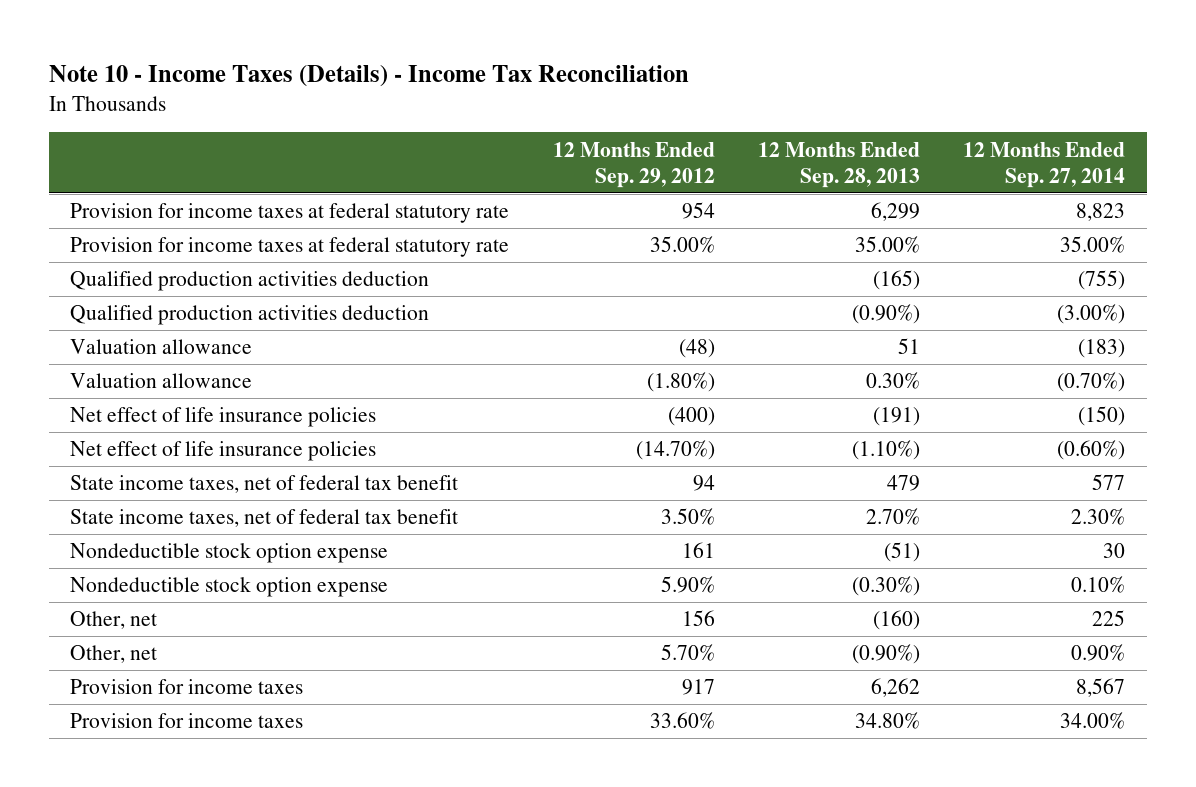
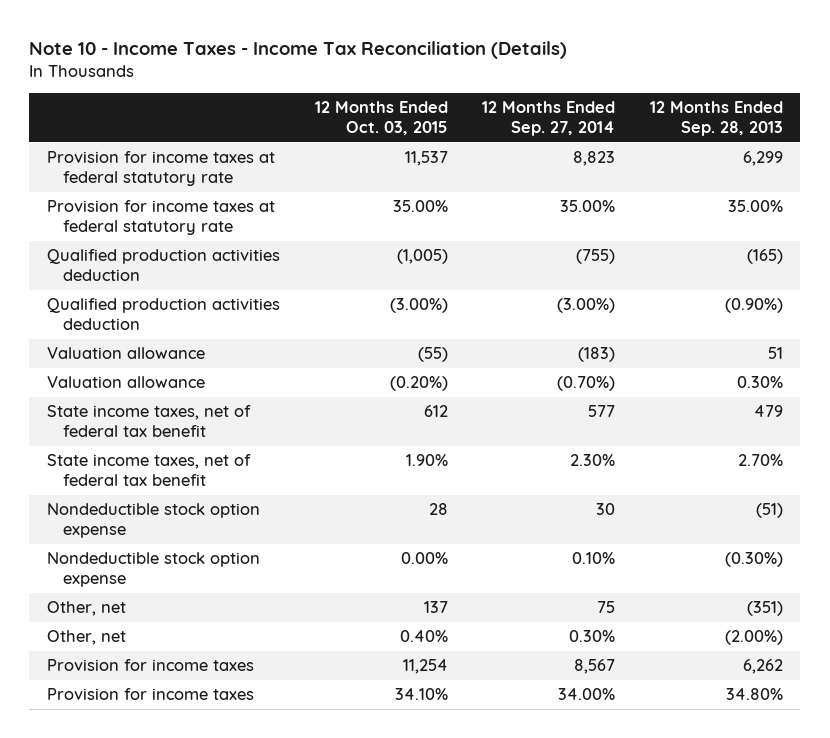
- Note 10 - Income Taxes (Details) - Income Tax Reconciliation
+ Note 10 - Income Taxes - Income Tax Reconciliation (Details)
- | 12 Months Ended Sep. 29, 2012 | 12 Months Ended Sep. 28, 2013 | 12 Months Ended Sep. 27, 2014
+ | 12 Months Ended Oct. 03, 2015 | 12 Months Ended Sep. 27, 2014 | 12 Months Ended Sep. 28, 2013
- Net effect of life insurance policies | (400) | (191) | (150)
- Net effect of life insurance policies | (14.70%) | (1.10%) | (0.60%)
- Other, net | 156 | (160) | 225
- Other, net | 5.70% | (0.90%) | 0.90%
+ Other, net | 137 | 75 | (351)
+ Other, net | 0.40% | 0.30% | (2.00%)

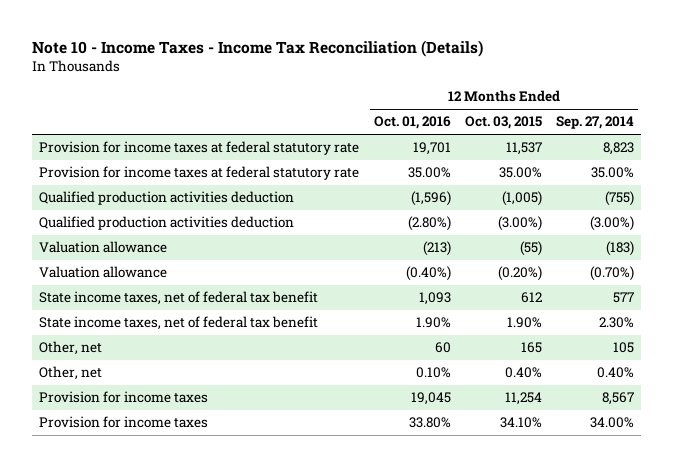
- | 12 Months Ended Oct. 03, 2015 | 12 Months Ended Sep. 27, 2014 | 12 Months Ended Sep. 28, 2013
+ | 12 Months Ended Oct. 01, 2016 | 12 Months Ended Oct. 03, 2015 | 12 Months Ended Sep. 27, 2014
- Nondeductible stock option expense | 28 | 30 | (51)
- Nondeductible stock option expense | 0.00% | 0.10% | (0.30%)
- Other, net | 137 | 75 | (351)
- Other, net | 0.40% | 0.30% | (2.00%)
+ Other, net | 60 | 165 | 105
+ Other, net | 0.10% | 0.40% | 0.40%

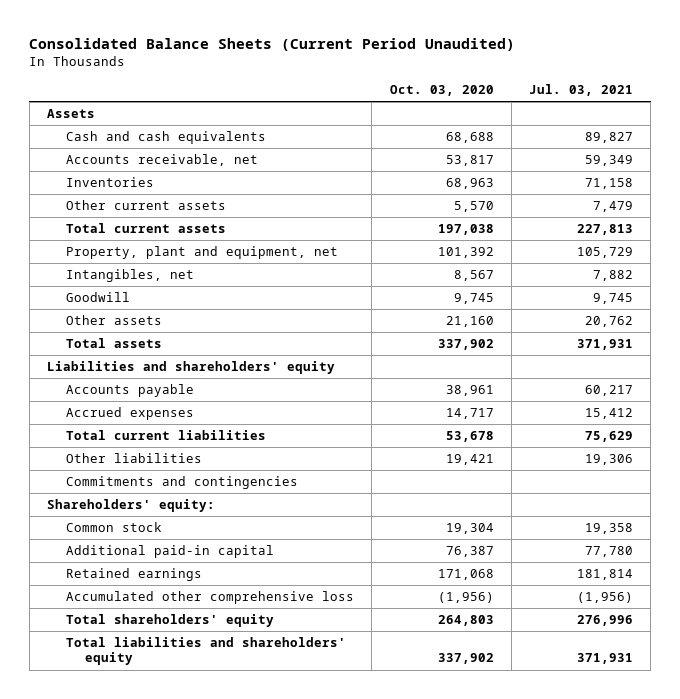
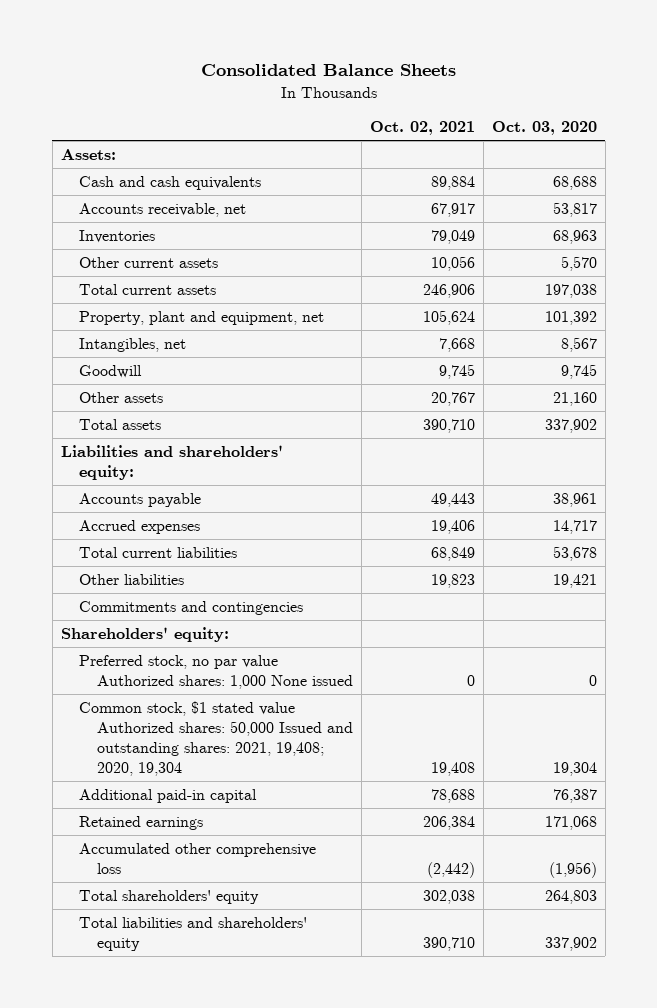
- Consolidated Balance Sheets (Current Period Unaudited)
+ Consolidated Balance Sheets
- | Oct. 03, 2020 | Jul. 03, 2021
+ | Oct. 02, 2021 | Oct. 03, 2020
- Assets
+ Assets:
- Liabilities and shareholders' equity
+ Liabilities and shareholders' equity:
- Common stock | 19,304 | 19,358
+ Preferred stock, no par value Authorized shares: 1,000 None issued | 0 | 0
+ Common stock, $1 stated value Authorized shares: 50,000 Issued and outstanding shares: 2021, 19,408; 2020, 19,304 | 19,408 | 19,304

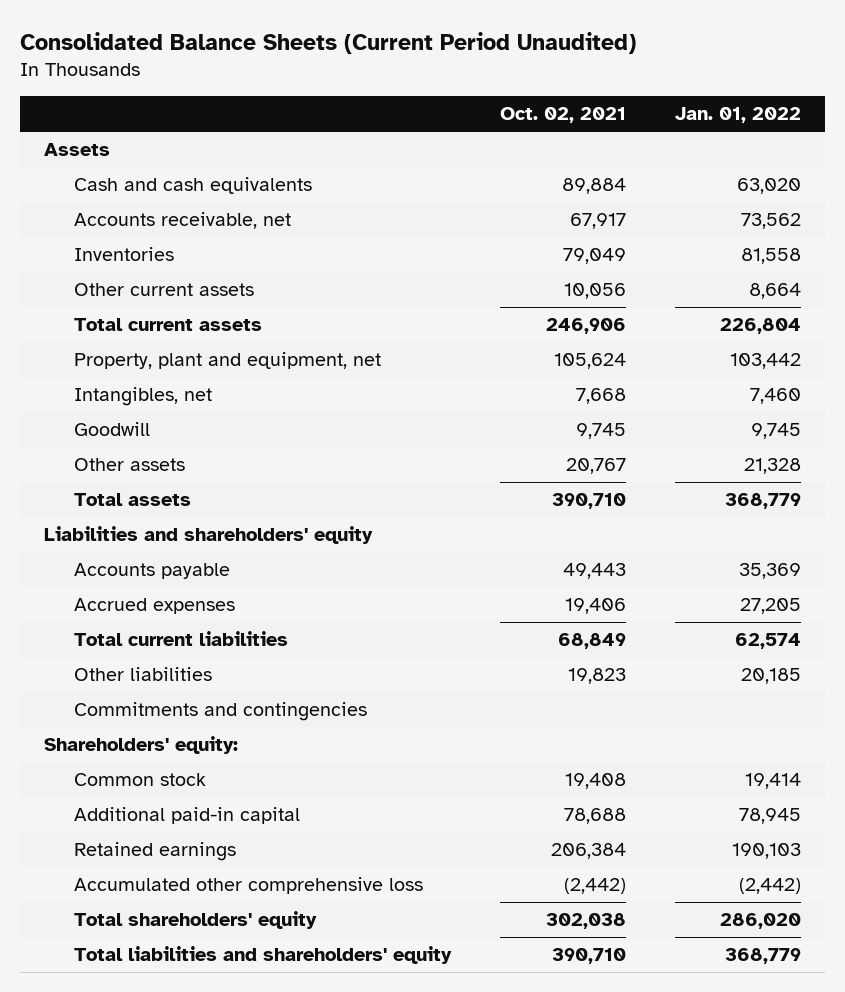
- Consolidated Balance Sheets
+ Consolidated Balance Sheets (Current Period Unaudited)
- | Oct. 02, 2021 | Oct. 03, 2020
+ | Oct. 02, 2021 | Jan. 01, 2022
- Assets:
+ Assets
- Liabilities and shareholders' equity:
+ Liabilities and shareholders' equity
- Preferred stock, no par value Authorized shares: 1,000 None issued | 0 | 0
- Common stock, $1 stated value Authorized shares: 50,000 Issued and outstanding shares: 2021, 19,408; 2020, 19,304 | 19,408 | 19,304
+ Common stock | 19,408 | 19,414

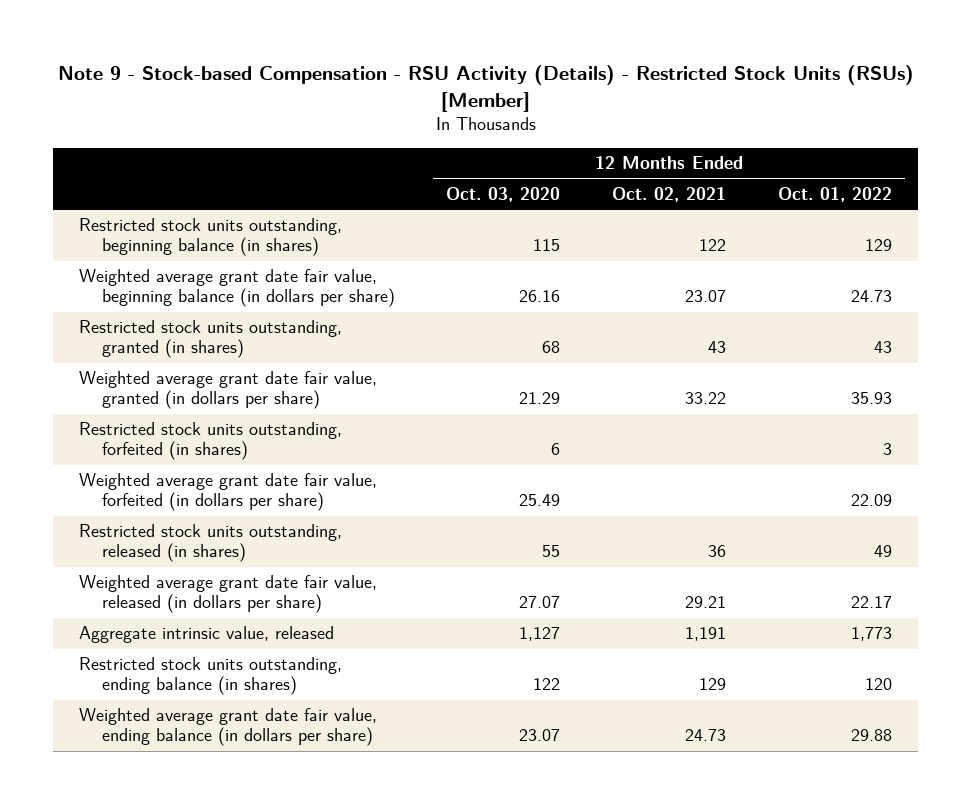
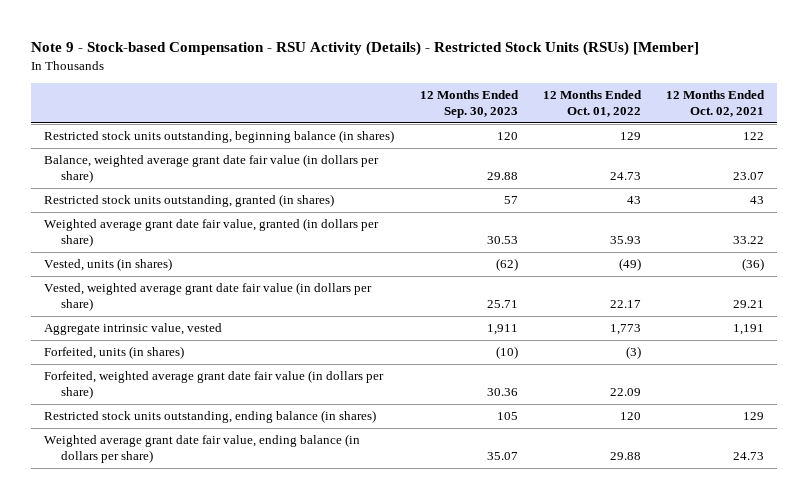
- | 12 Months Ended Oct. 03, 2020 | 12 Months Ended Oct. 02, 2021 | 12 Months Ended Oct. 01, 2022
+ | 12 Months Ended Sep. 30, 2023 | 12 Months Ended Oct. 01, 2022 | 12 Months Ended Oct. 02, 2021
- Weighted average grant date fair value, beginning balance (in dollars per share) | 26.16 | 23.07 | 24.73
+ Balance, weighted average grant date fair value (in dollars per share) | 29.88 | 24.73 | 23.07
- Restricted stock units outstanding, forfeited (in shares) | 6 | | 3
- Weighted average grant date fair value, forfeited (in dollars per share) | 25.49 | | 22.09
- Restricted stock units outstanding, released (in shares) | 55 | 36 | 49
- Weighted average grant date fair value, released (in dollars per share) | 27.07 | 29.21 | 22.17
- Aggregate intrinsic value, released | 1,127 | 1,191 | 1,773
+ Vested, units (in shares) | (62) | (49) | (36)
+ Vested, weighted average grant date fair value (in dollars per share) | 25.71 | 22.17 | 29.21
+ Aggregate intrinsic value, vested | 1,911 | 1,773 | 1,191
+ Forfeited, units (in shares) | (10) | (3) |
+ Forfeited, weighted average grant date fair value (in dollars per share) | 30.36 | 22.09 |

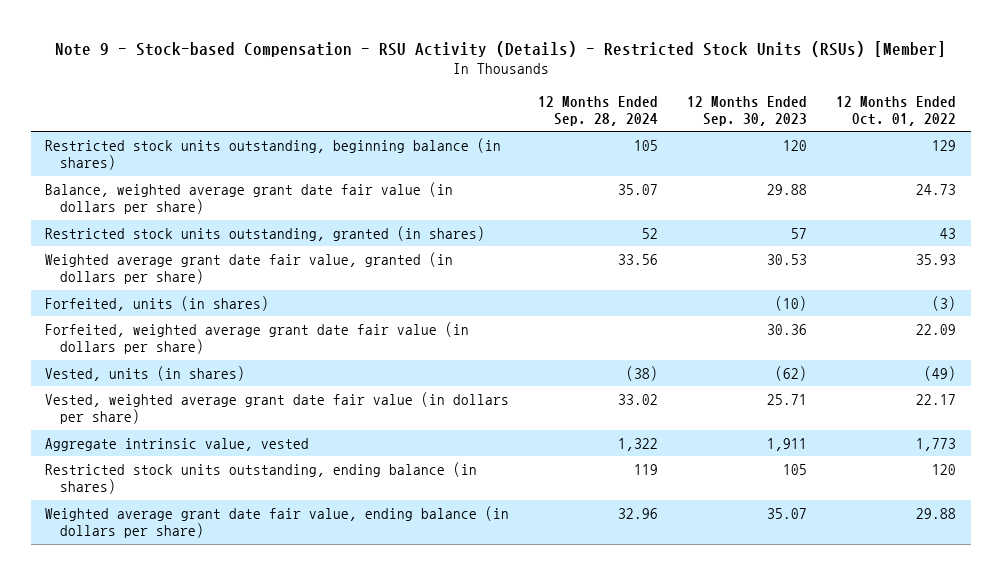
- | 12 Months Ended Sep. 30, 2023 | 12 Months Ended Oct. 01, 2022 | 12 Months Ended Oct. 02, 2021
+ | 12 Months Ended Sep. 28, 2024 | 12 Months Ended Sep. 30, 2023 | 12 Months Ended Oct. 01, 2022
moved up: Forfeited, units (in shares) | | (10) | (3)
moved up: Forfeited, weighted average grant date fair value (in dollars per share) | | 30.36 | 22.09

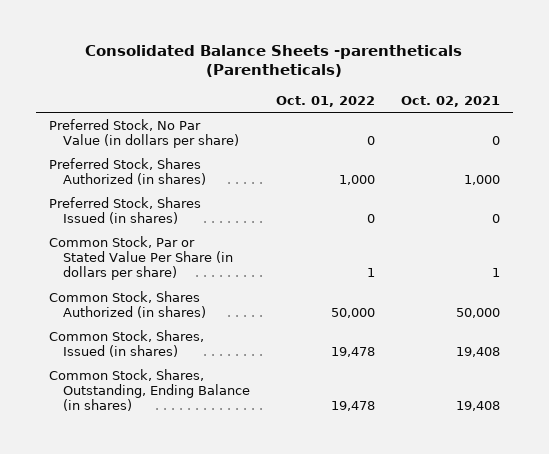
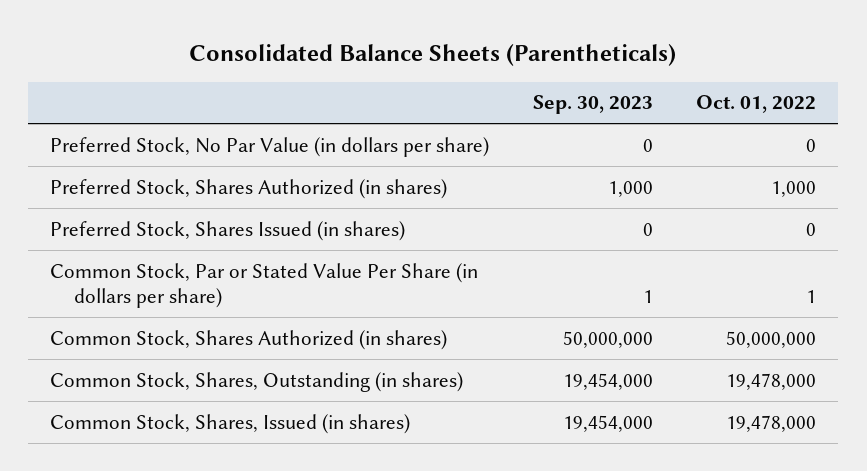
- Consolidated Balance Sheets -parentheticals (Parentheticals)
+ Consolidated Balance Sheets (Parentheticals)
- | Oct. 01, 2022 | Oct. 02, 2021
+ | Sep. 30, 2023 | Oct. 01, 2022
- Common Stock, Shares Authorized (in shares) | 50,000 | 50,000
- Common Stock, Shares, Issued (in shares) | 19,478 | 19,408
- Common Stock, Shares, Outstanding, Ending Balance (in shares) | 19,478 | 19,408
+ Common Stock, Shares Authorized (in shares) | 50,000,000 | 50,000,000
+ Common Stock, Shares, Outstanding (in shares) | 19,454,000 | 19,478,000
+ Common Stock, Shares, Issued (in shares) | 19,454,000 | 19,478,000

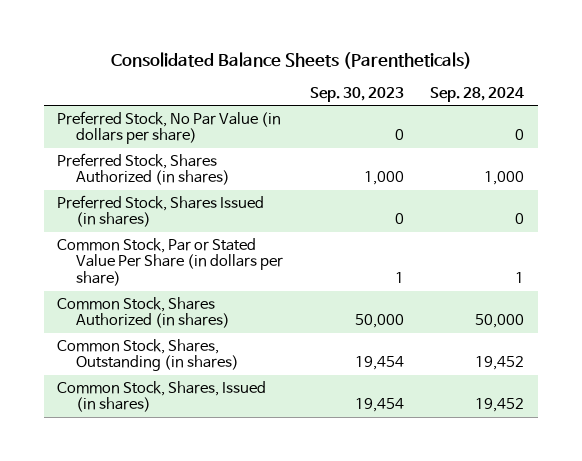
- | Sep. 30, 2023 | Oct. 01, 2022
+ | Sep. 30, 2023 | Sep. 28, 2024
- Common Stock, Shares Authorized (in shares) | 50,000,000 | 50,000,000
- Common Stock, Shares, Outstanding (in shares) | 19,454,000 | 19,478,000
- Common Stock, Shares, Issued (in shares) | 19,454,000 | 19,478,000
+ Common Stock, Shares Authorized (in shares) | 50,000 | 50,000
+ Common Stock, Shares, Outstanding (in shares) | 19,454 | 19,452
+ Common Stock, Shares, Issued (in shares) | 19,454 | 19,452

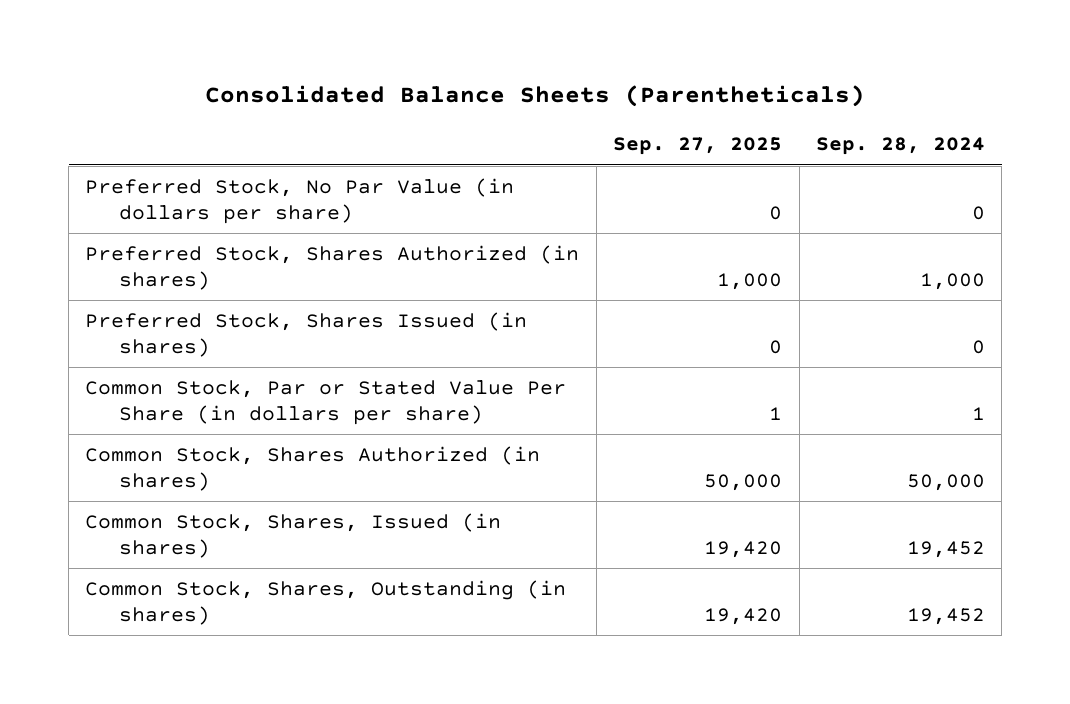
- | Sep. 30, 2023 | Sep. 28, 2024
+ | Sep. 27, 2025 | Sep. 28, 2024
moved down: Common Stock, Shares, Outstanding (in shares) | 19,420 | 19,452

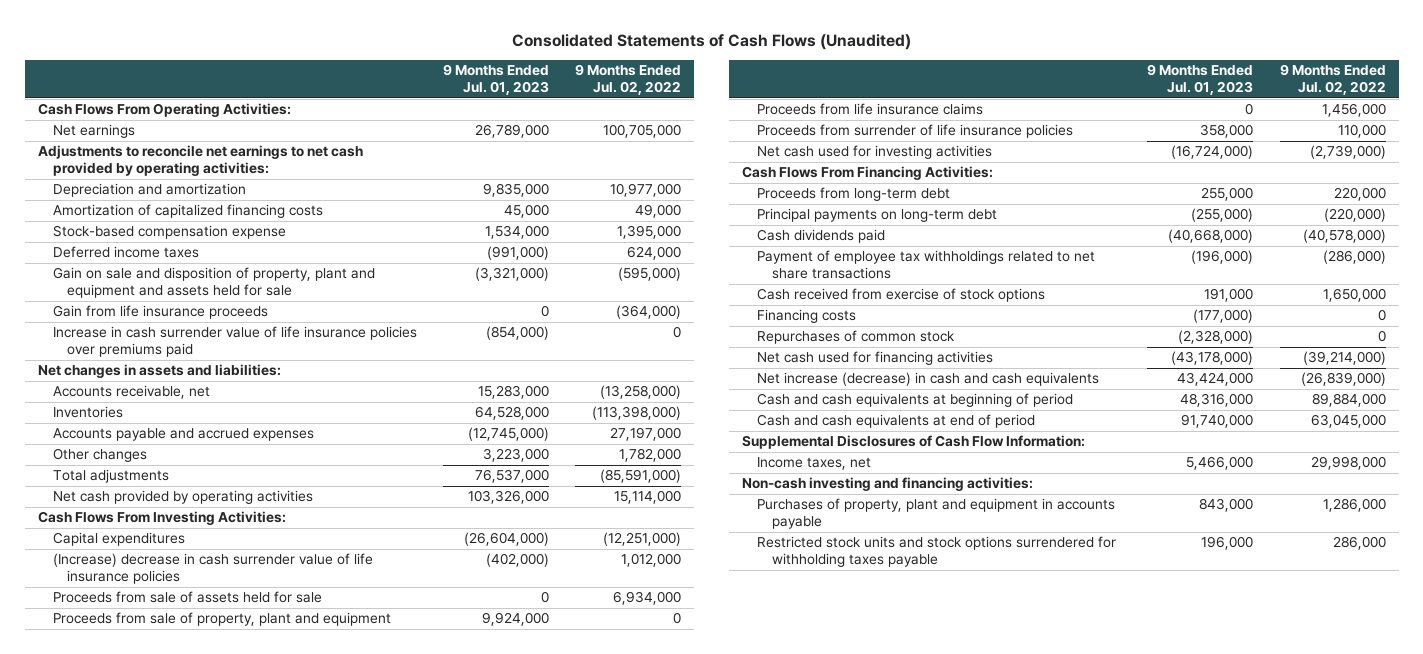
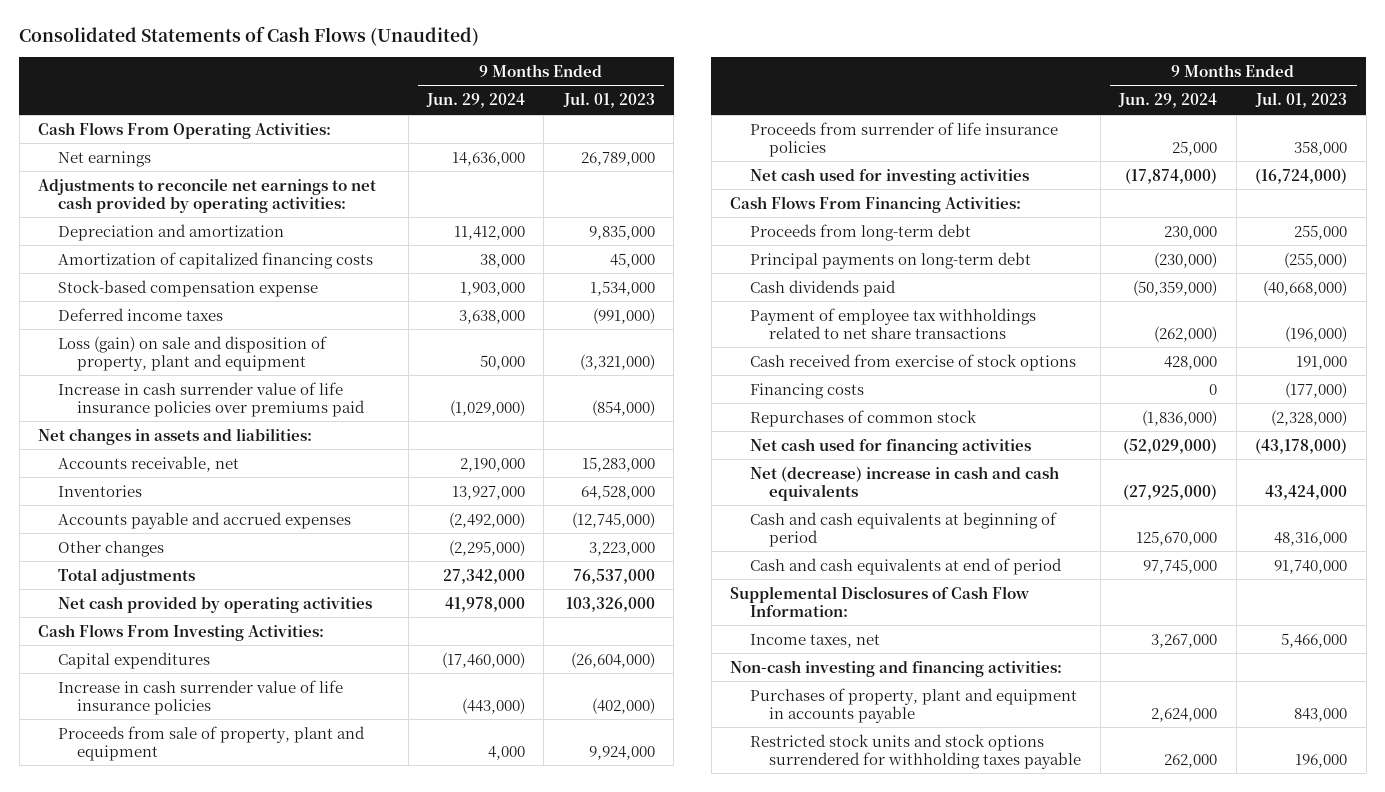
- | 9 Months Ended Jul. 01, 2023 | 9 Months Ended Jul. 02, 2022
+ | 9 Months Ended Jun. 29, 2024 | 9 Months Ended Jul. 01, 2023
- Gain on sale and disposition of property, plant and equipment and assets held for sale | (3,321,000) | (595,000)
- Gain from life insurance proceeds | 0 | (364,000)
+ Loss (gain) on sale and disposition of property, plant and equipment | 50,000 | (3,321,000)
- (Increase) decrease in cash surrender value of life insurance policies | (402,000) | 1,012,000
- Proceeds from sale of assets held for sale | 0 | 6,934,000
+ Increase in cash surrender value of life insurance policies | (443,000) | (402,000)
- Proceeds from life insurance claims | 0 | 1,456,000
- Net increase (decrease) in cash and cash equivalents | 43,424,000 | (26,839,000)
+ Net (decrease) increase in cash and cash equivalents | (27,925,000) | 43,424,000

